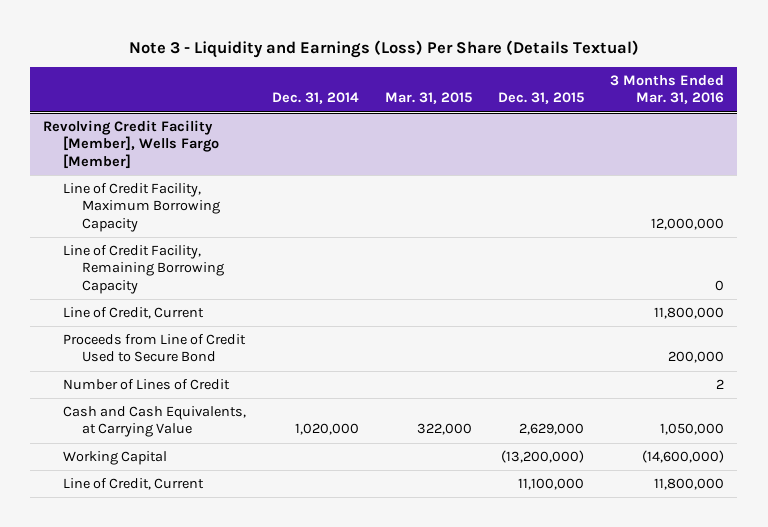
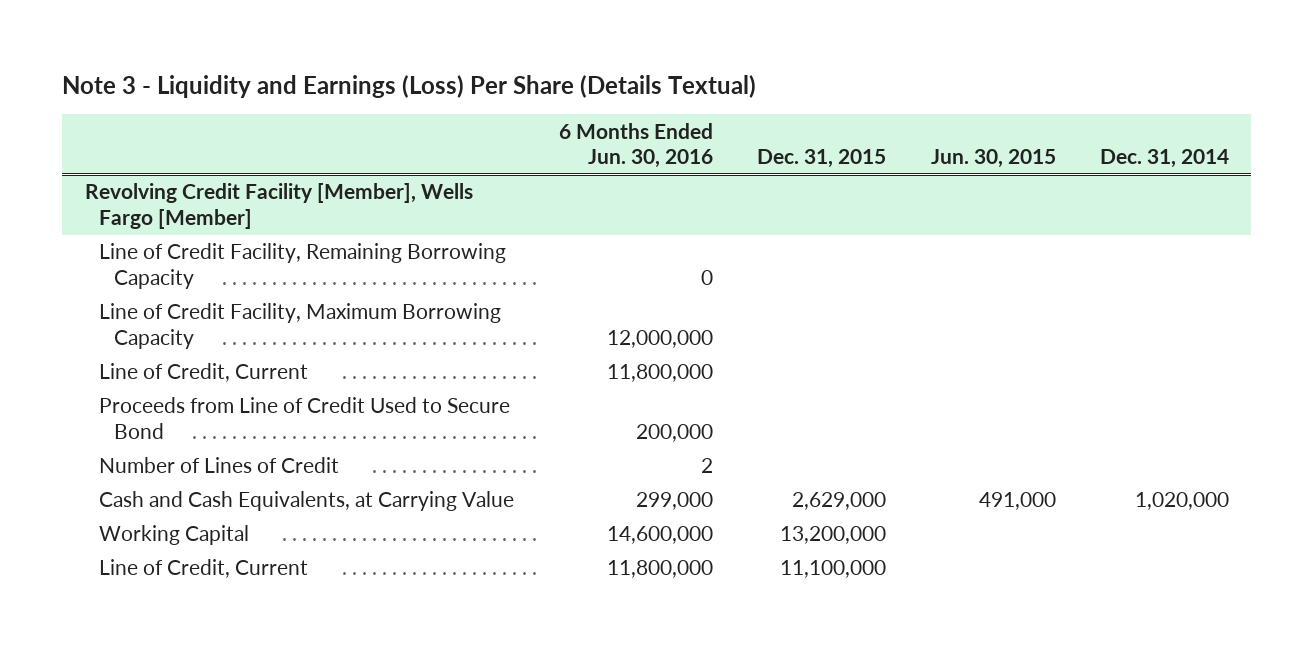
- | Dec. 31, 2014 | Mar. 31, 2015 | Dec. 31, 2015 | 3 Months Ended Mar. 31, 2016
+ | 6 Months Ended Jun. 30, 2016 | Dec. 31, 2015 | Jun. 30, 2015 | Dec. 31, 2014
@ Revolving Credit Facility [Member], Wells Fargo [Member]
moved down: Line of Credit Facility, Maximum Borrowing Capacity | 12,000,000 | | |
- Working Capital | | | (13,200,000) | (14,600,000)
+ Working Capital | 14,600,000 | 13,200,000 | |

